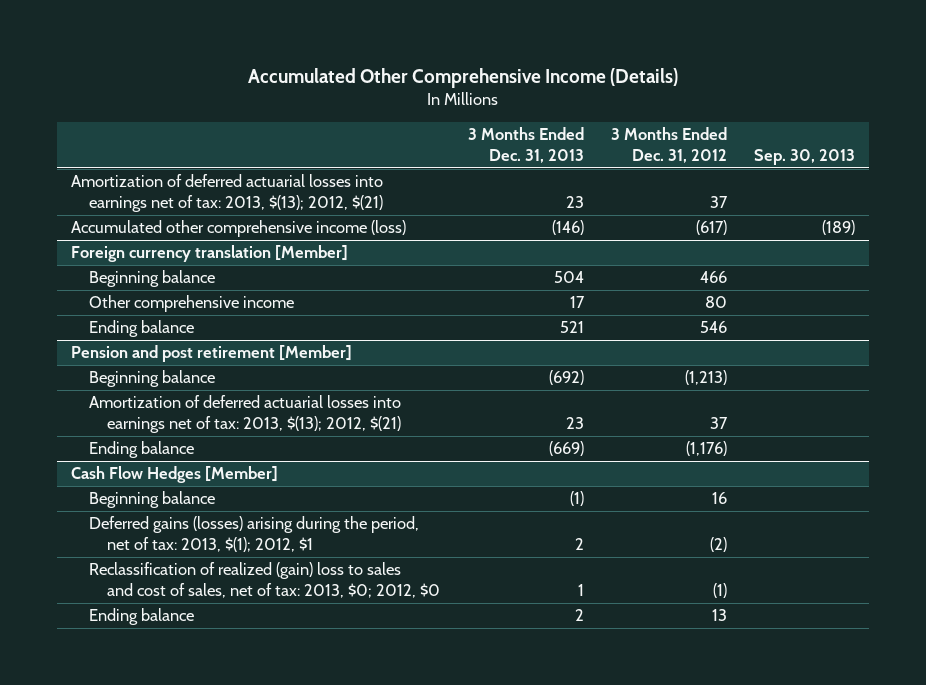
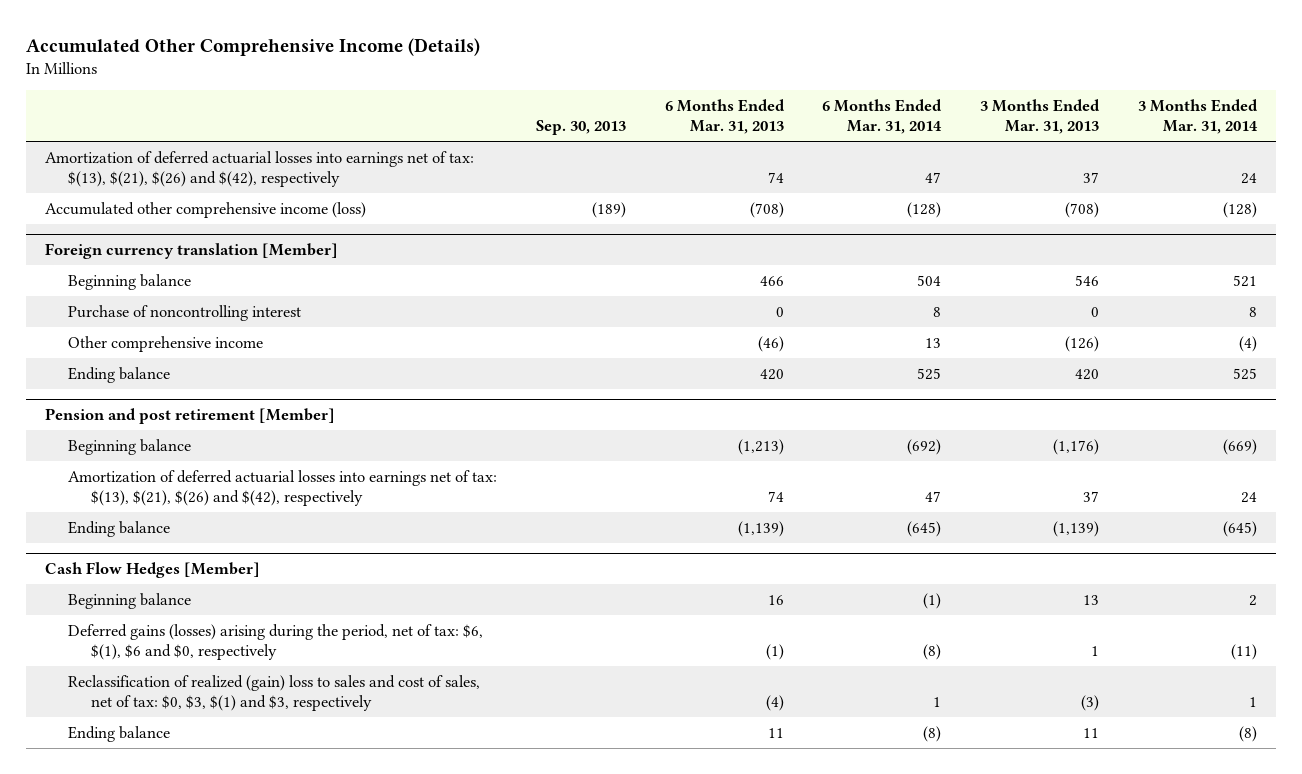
- | 3 Months Ended Dec. 31, 2013 | 3 Months Ended Dec. 31, 2012 | Sep. 30, 2013
+ | Sep. 30, 2013 | 6 Months Ended Mar. 31, 2013 | 6 Months Ended Mar. 31, 2014 | 3 Months Ended Mar. 31, 2013 | 3 Months Ended Mar. 31, 2014
- Amortization of deferred actuarial losses into earnings net of tax: 2013, $(13); 2012, $(21) | 23 | 37 |
+ Amortization of deferred actuarial losses into earnings net of tax: $(13), $(21), $(26) and $(42), respectively | | 74 | 47 | 37 | 24
@ Foreign currency translation [Member]
+ Purchase of noncontrolling interest | | 0 | 8 | 0 | 8
@ Pension and post retirement [Member]
- Amortization of deferred actuarial losses into earnings net of tax: 2013, $(13); 2012, $(21) | 23 | 37 |
+ Amortization of deferred actuarial losses into earnings net of tax: $(13), $(21), $(26) and $(42), respectively | | 74 | 47 | 37 | 24
@ Cash Flow Hedges [Member]
- Deferred gains (losses) arising during the period, net of tax: 2013, $(1); 2012, $1 | 2 | (2) |
- Reclassification of realized (gain) loss to sales and cost of sales, net of tax: 2013, $0; 2012, $0 | 1 | (1) |
+ Deferred gains (losses) arising during the period, net of tax: $6, $(1), $6 and $0, respectively | | (1) | (8) | 1 | (11)
+ Reclassification of realized (gain) loss to sales and cost of sales, net of tax: $0, $3, $(1) and $3, respectively | | (4) | 1 | (3) | 1

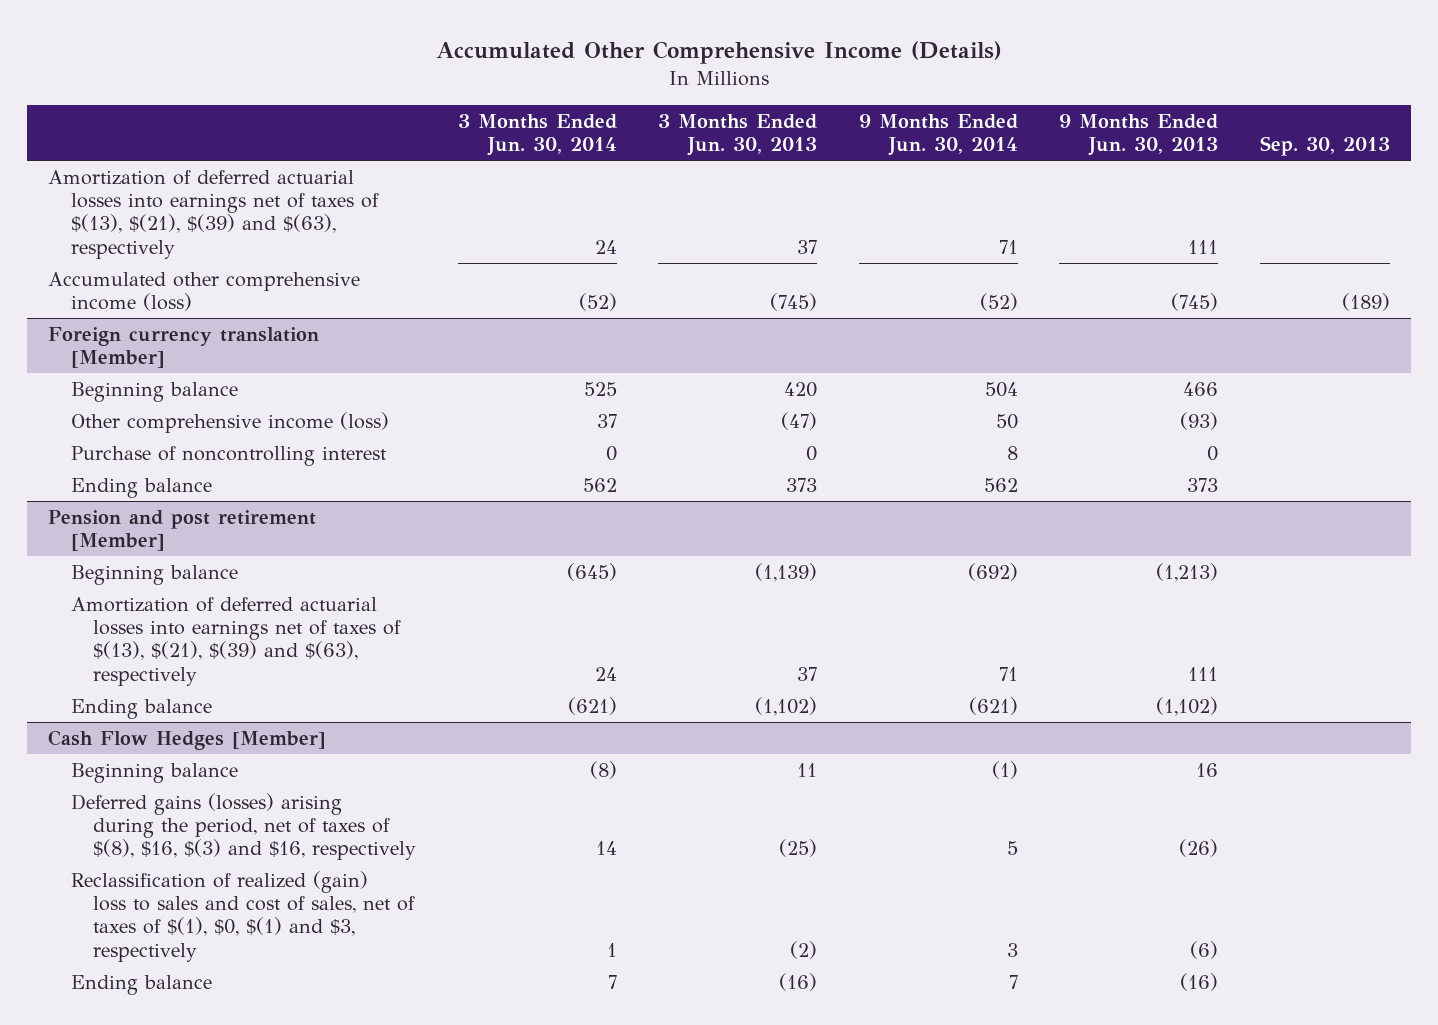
- | Sep. 30, 2013 | 6 Months Ended Mar. 31, 2013 | 6 Months Ended Mar. 31, 2014 | 3 Months Ended Mar. 31, 2013 | 3 Months Ended Mar. 31, 2014
+ | 3 Months Ended Jun. 30, 2014 | 3 Months Ended Jun. 30, 2013 | 9 Months Ended Jun. 30, 2014 | 9 Months Ended Jun. 30, 2013 | Sep. 30, 2013
- Amortization of deferred actuarial losses into earnings net of tax: $(13), $(21), $(26) and $(42), respectively | | 74 | 47 | 37 | 24
+ Amortization of deferred actuarial losses into earnings net of taxes of $(13), $(21), $(39) and $(63), respectively | 24 | 37 | 71 | 111 |
@ Foreign currency translation [Member]
+ Other comprehensive income (loss) | 37 | (47) | 50 | (93) |
- Other comprehensive income | | (46) | 13 | (126) | (4)
@ Pension and post retirement [Member]
- Amortization of deferred actuarial losses into earnings net of tax: $(13), $(21), $(26) and $(42), respectively | | 74 | 47 | 37 | 24
+ Amortization of deferred actuarial losses into earnings net of taxes of $(13), $(21), $(39) and $(63), respectively | 24 | 37 | 71 | 111 |
@ Cash Flow Hedges [Member]
- Deferred gains (losses) arising during the period, net of tax: $6, $(1), $6 and $0, respectively | | (1) | (8) | 1 | (11)
- Reclassification of realized (gain) loss to sales and cost of sales, net of tax: $0, $3, $(1) and $3, respectively | | (4) | 1 | (3) | 1
+ Deferred gains (losses) arising during the period, net of taxes of $(8), $16, $(3) and $16, respectively | 14 | (25) | 5 | (26) |
+ Reclassification of realized (gain) loss to sales and cost of sales, net of taxes of $(1), $0, $(1) and $3, respectively | 1 | (2) | 3 | (6) |

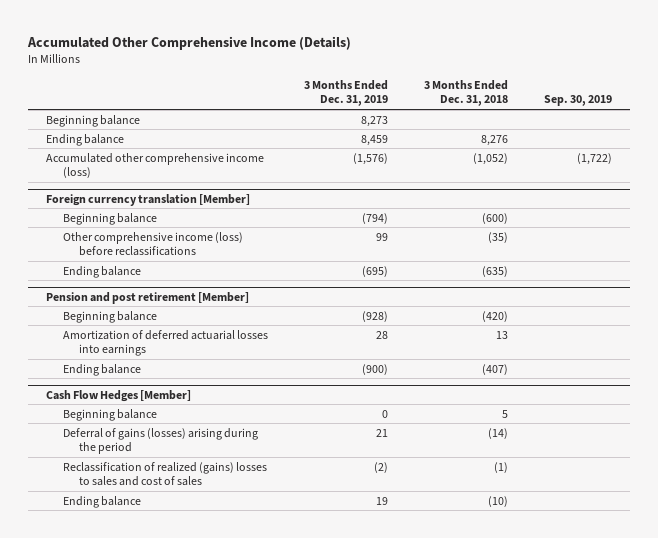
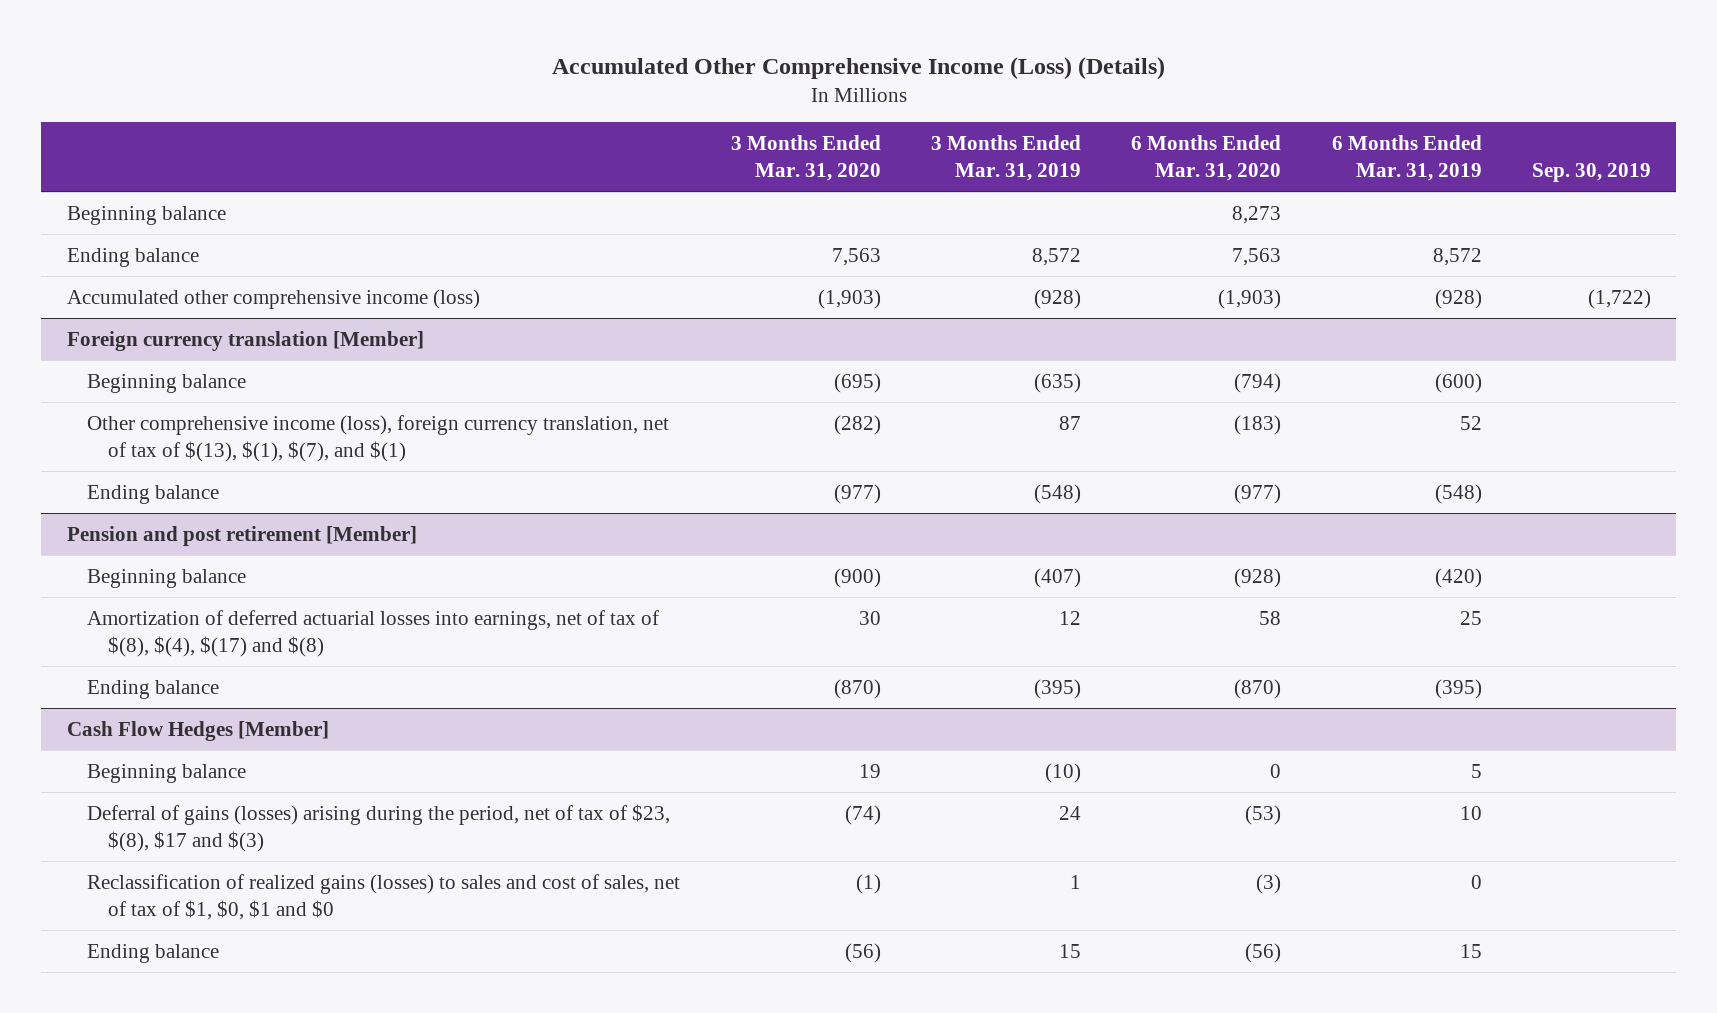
- Accumulated Other Comprehensive Income (Details)
+ Accumulated Other Comprehensive Income (Loss) (Details)
- | 3 Months Ended Dec. 31, 2019 | 3 Months Ended Dec. 31, 2018 | Sep. 30, 2019
+ | 3 Months Ended Mar. 31, 2020 | 3 Months Ended Mar. 31, 2019 | 6 Months Ended Mar. 31, 2020 | 6 Months Ended Mar. 31, 2019 | Sep. 30, 2019
@ Foreign currency translation [Member]
- Other comprehensive income (loss) before reclassifications | 99 | (35) |
+ Other comprehensive income (loss), foreign currency translation, net of tax of $(13), $(1), $(7), and $(1) | (282) | 87 | (183) | 52 |
@ Pension and post retirement [Member]
- Amortization of deferred actuarial losses into earnings | 28 | 13 |
+ Amortization of deferred actuarial losses into earnings, net of tax of $(8), $(4), $(17) and $(8) | 30 | 12 | 58 | 25 |
@ Cash Flow Hedges [Member]
- Deferral of gains (losses) arising during the period | 21 | (14) |
- Reclassification of realized (gains) losses to sales and cost of sales | (2) | (1) |
+ Deferral of gains (losses) arising during the period, net of tax of $23, $(8), $17 and $(3) | (74) | 24 | (53) | 10 |
+ Reclassification of realized gains (losses) to sales and cost of sales, net of tax of $1, $0, $1 and $0 | (1) | 1 | (3) | 0 |

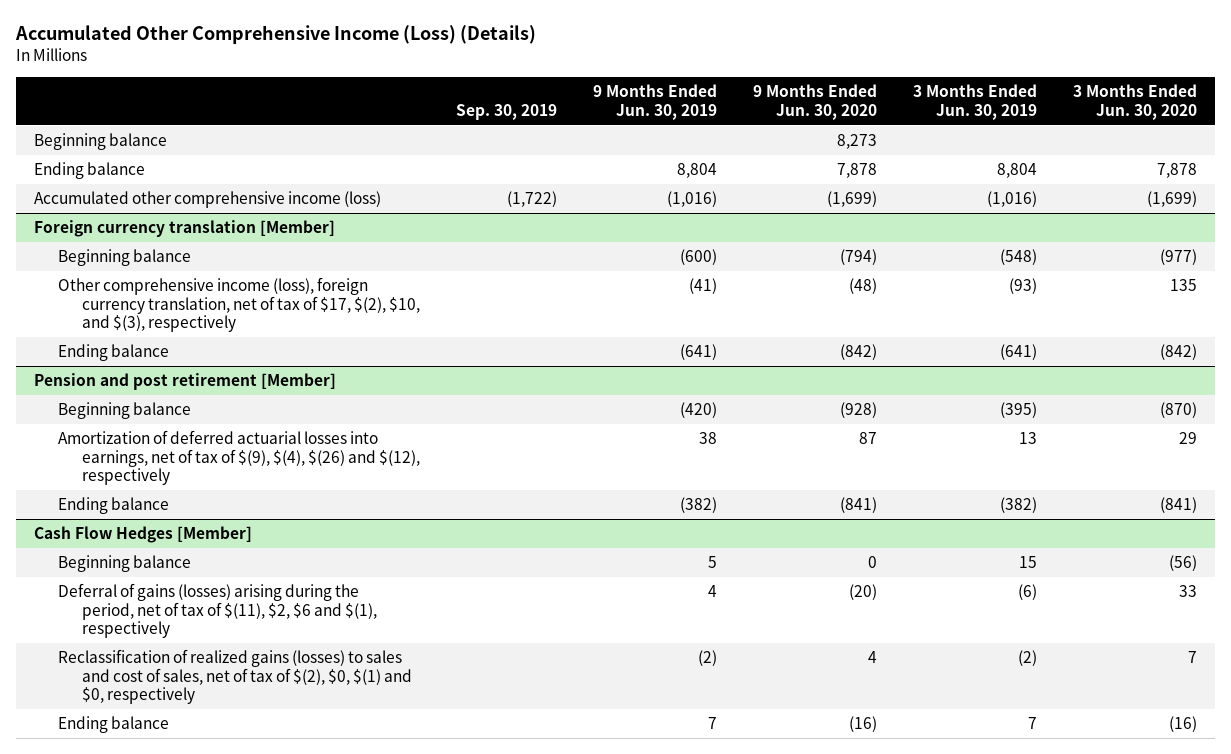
- | 3 Months Ended Mar. 31, 2020 | 3 Months Ended Mar. 31, 2019 | 6 Months Ended Mar. 31, 2020 | 6 Months Ended Mar. 31, 2019 | Sep. 30, 2019
+ | Sep. 30, 2019 | 9 Months Ended Jun. 30, 2019 | 9 Months Ended Jun. 30, 2020 | 3 Months Ended Jun. 30, 2019 | 3 Months Ended Jun. 30, 2020
@ Foreign currency translation [Member]
- Other comprehensive income (loss), foreign currency translation, net of tax of $(13), $(1), $(7), and $(1) | (282) | 87 | (183) | 52 |
+ Other comprehensive income (loss), foreign currency translation, net of tax of $17, $(2), $10, and $(3), respectively | | (41) | (48) | (93) | 135
@ Pension and post retirement [Member]
- Amortization of deferred actuarial losses into earnings, net of tax of $(8), $(4), $(17) and $(8) | 30 | 12 | 58 | 25 |
+ Amortization of deferred actuarial losses into earnings, net of tax of $(9), $(4), $(26) and $(12), respectively | | 38 | 87 | 13 | 29
@ Cash Flow Hedges [Member]
- Deferral of gains (losses) arising during the period, net of tax of $23, $(8), $17 and $(3) | (74) | 24 | (53) | 10 |
- Reclassification of realized gains (losses) to sales and cost of sales, net of tax of $1, $0, $1 and $0 | (1) | 1 | (3) | 0 |
+ Deferral of gains (losses) arising during the period, net of tax of $(11), $2, $6 and $(1), respectively | | 4 | (20) | (6) | 33
+ Reclassification of realized gains (losses) to sales and cost of sales, net of tax of $(2), $0, $(1) and $0, respectively | | (2) | 4 | (2) | 7

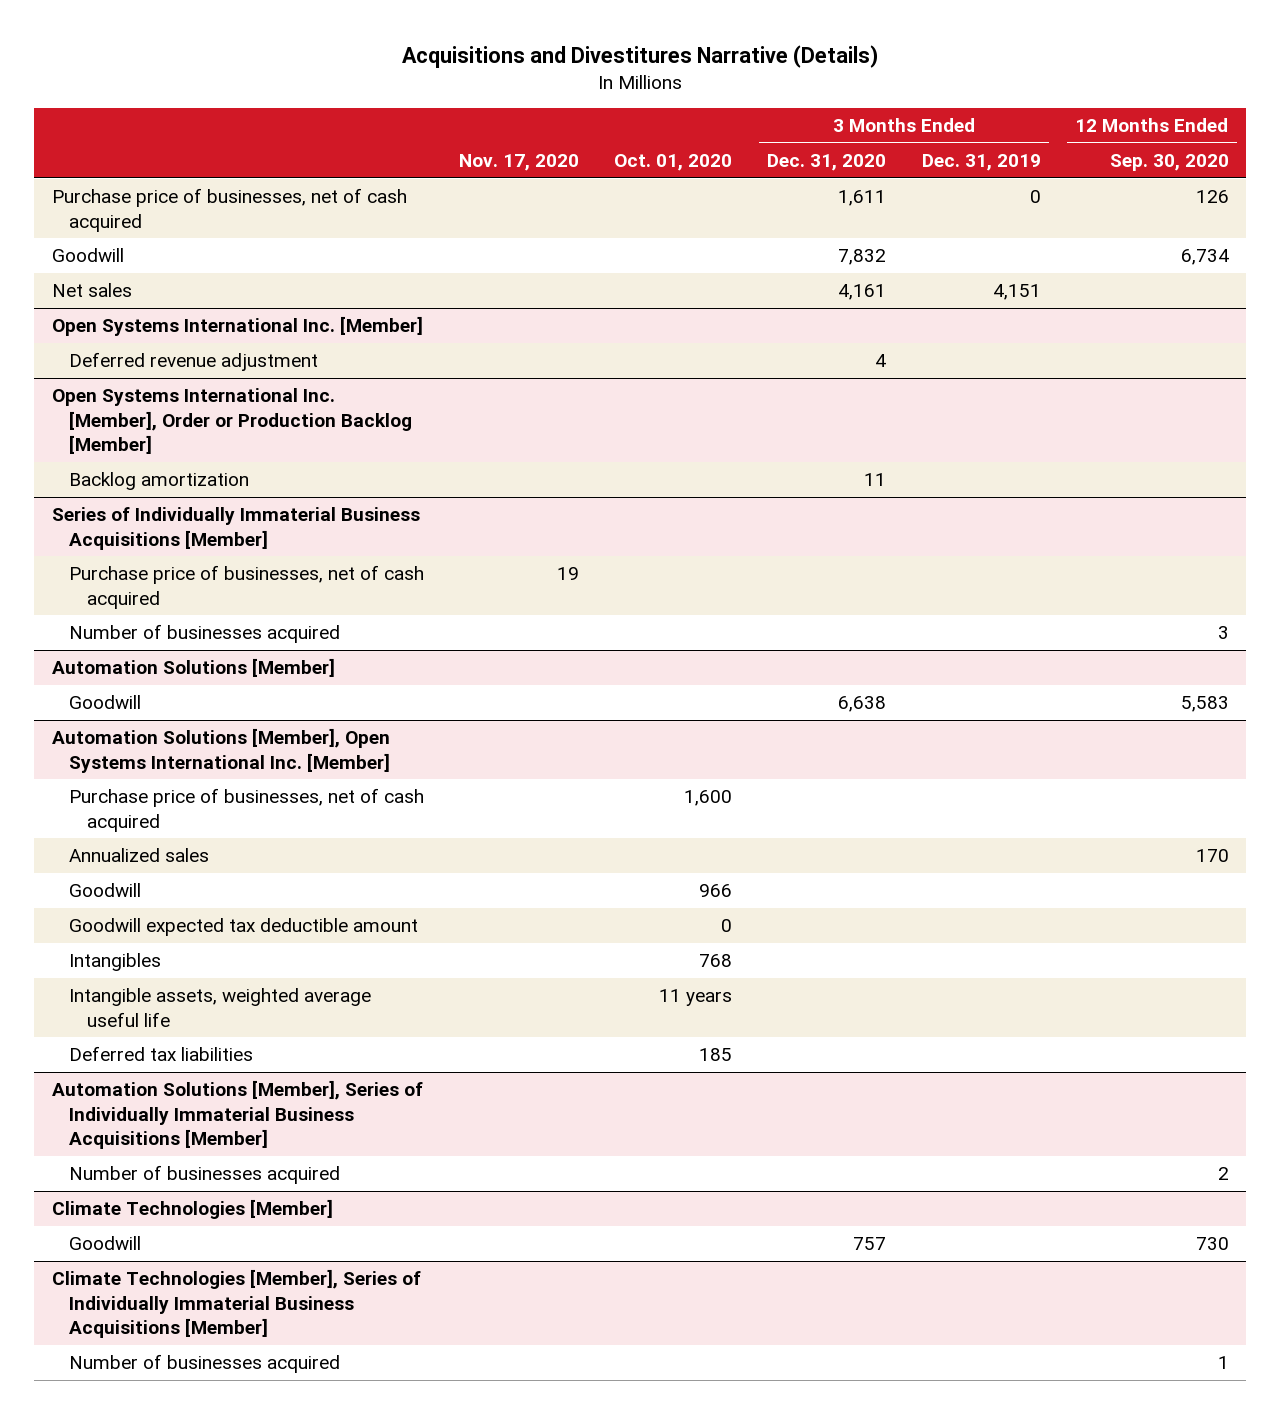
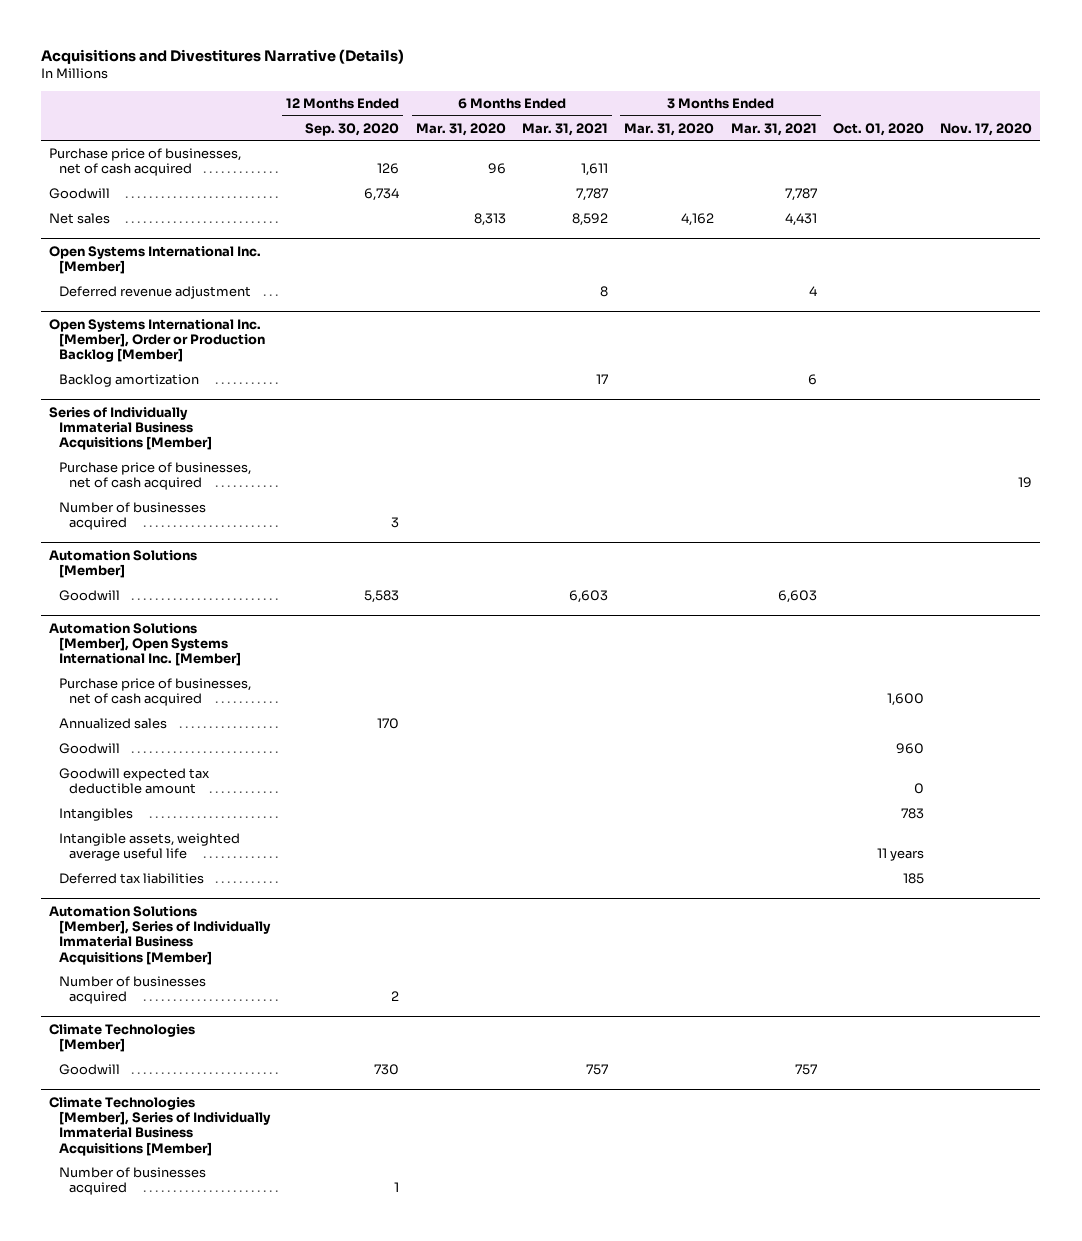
- | Nov. 17, 2020 | Oct. 01, 2020 | 3 Months Ended Dec. 31, 2020 | 3 Months Ended Dec. 31, 2019 | 12 Months Ended Sep. 30, 2020
+ | 12 Months Ended Sep. 30, 2020 | 6 Months Ended Mar. 31, 2020 | 6 Months Ended Mar. 31, 2021 | 3 Months Ended Mar. 31, 2020 | 3 Months Ended Mar. 31, 2021 | Oct. 01, 2020 | Nov. 17, 2020
@ Automation Solutions [Member], Open Systems International Inc. [Member]
- Goodwill | | 966 | | |
+ Goodwill | | | | | | 960 |
- Intangibles | | 768 | | |
+ Intangibles | | | | | | 783 |

